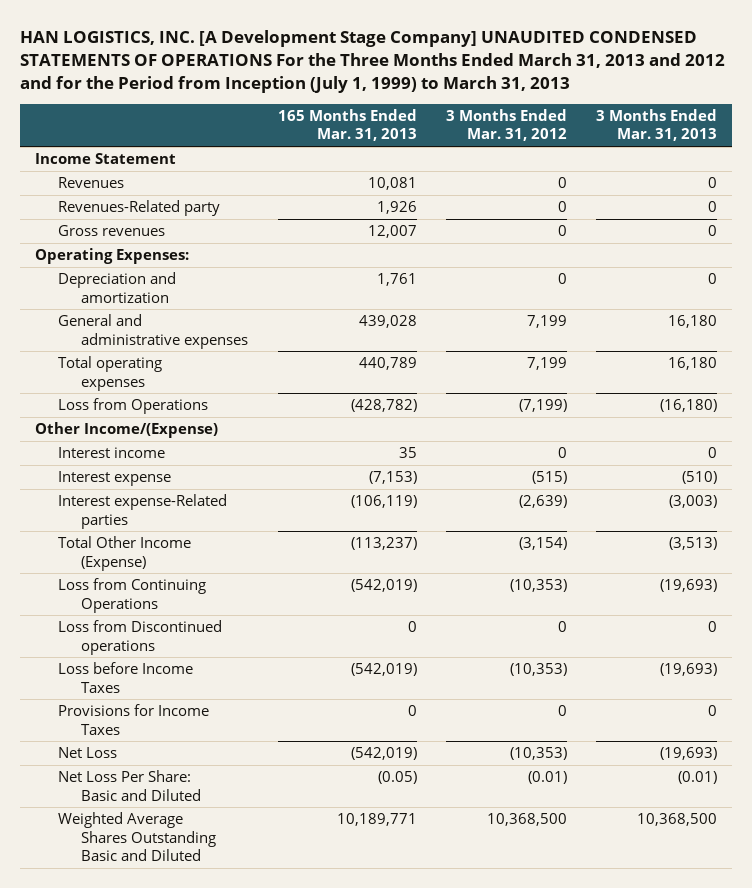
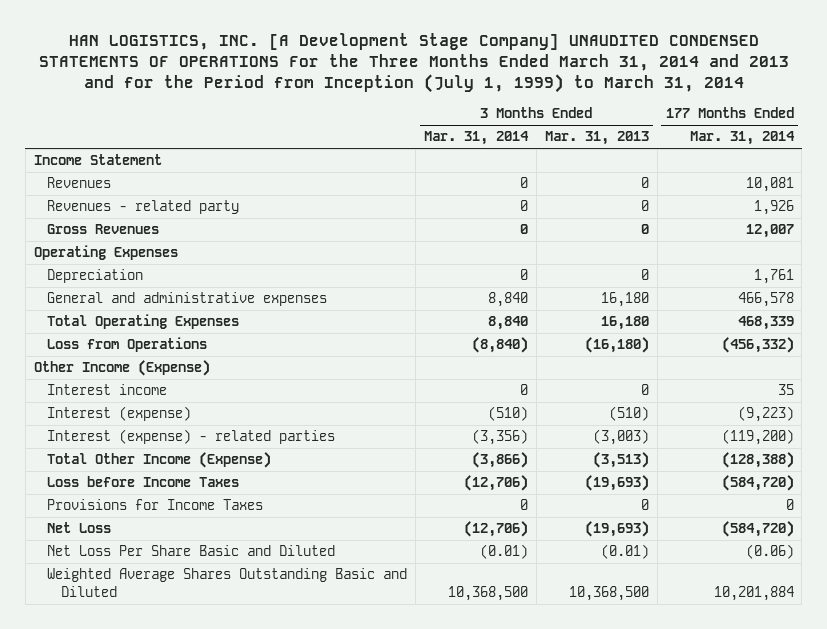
- HAN LOGISTICS, INC. [A Development Stage Company] UNAUDITED CONDENSED STATEMENTS OF OPERATIONS For the Three Months Ended March 31, 2013 and 2012 and for the Period from Inception (July 1, 1999) to March 31, 2013
+ HAN LOGISTICS, INC. [A Development Stage Company] UNAUDITED CONDENSED STATEMENTS OF OPERATIONS For the Three Months Ended March 31, 2014 and 2013 and for the Period from Inception (July 1, 1999) to March 31, 2014
- | 165 Months Ended Mar. 31, 2013 | 3 Months Ended Mar. 31, 2012 | 3 Months Ended Mar. 31, 2013
+ | 3 Months Ended Mar. 31, 2014 | 3 Months Ended Mar. 31, 2013 | 177 Months Ended Mar. 31, 2014
- Revenues-Related party | 1,926 | 0 | 0
- Gross revenues | 12,007 | 0 | 0
- Operating Expenses:
- Depreciation and amortization | 1,761 | 0 | 0
+ Revenues - related party | 0 | 0 | 1,926
+ Gross Revenues | 0 | 0 | 12,007
+ Operating Expenses
+ Depreciation | 0 | 0 | 1,761
- Total operating expenses | 440,789 | 7,199 | 16,180
+ Total Operating Expenses | 8,840 | 16,180 | 468,339
- Other Income/(Expense)
+ Other Income (Expense)
- Interest expense | (7,153) | (515) | (510)
- Interest expense-Related parties | (106,119) | (2,639) | (3,003)
+ Interest (expense) | (510) | (510) | (9,223)
+ Interest (expense) - related parties | (3,356) | (3,003) | (119,200)
- Loss from Continuing Operations | (542,019) | (10,353) | (19,693)
- Loss from Discontinued operations | 0 | 0 | 0
- Net Loss Per Share: Basic and Diluted | (0.05) | (0.01) | (0.01)
+ Net Loss Per Share Basic and Diluted | (0.01) | (0.01) | (0.06)

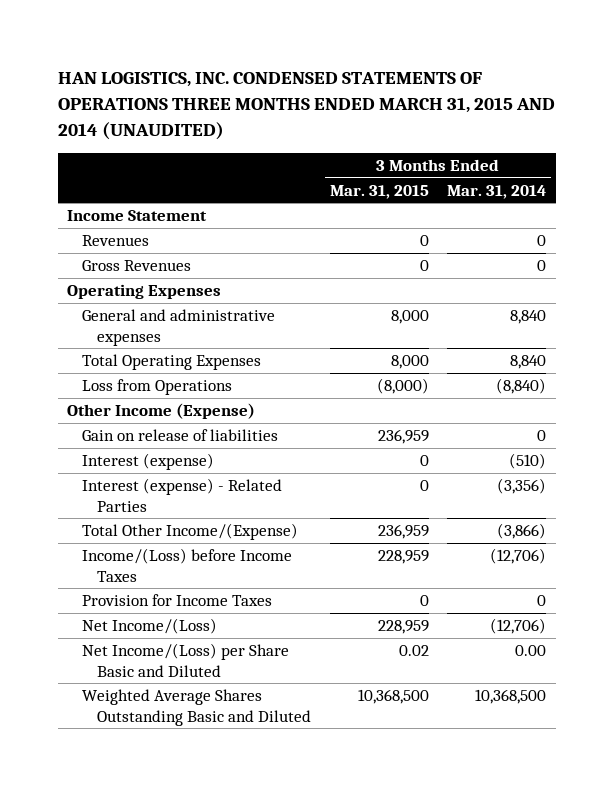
- HAN LOGISTICS, INC. [A Development Stage Company] UNAUDITED CONDENSED STATEMENTS OF OPERATIONS For the Three Months Ended March 31, 2014 and 2013 and for the Period from Inception (July 1, 1999) to March 31, 2014
+ HAN LOGISTICS, INC. CONDENSED STATEMENTS OF OPERATIONS THREE MONTHS ENDED MARCH 31, 2015 AND 2014 (UNAUDITED)
- | 3 Months Ended Mar. 31, 2014 | 3 Months Ended Mar. 31, 2013 | 177 Months Ended Mar. 31, 2014
+ | 3 Months Ended Mar. 31, 2015 | 3 Months Ended Mar. 31, 2014
- Revenues - related party | 0 | 0 | 1,926
- Depreciation | 0 | 0 | 1,761
- Interest income | 0 | 0 | 35
+ Gain on release of liabilities | 236,959 | 0
- Interest (expense) - related parties | (3,356) | (3,003) | (119,200)
- Total Other Income (Expense) | (3,866) | (3,513) | (128,388)
- Loss before Income Taxes | (12,706) | (19,693) | (584,720)
- Provisions for Income Taxes | 0 | 0 | 0
- Net Loss | (12,706) | (19,693) | (584,720)
- Net Loss Per Share Basic and Diluted | (0.01) | (0.01) | (0.06)
+ Interest (expense) - Related Parties | 0 | (3,356)
+ Total Other Income/(Expense) | 236,959 | (3,866)
+ Income/(Loss) before Income Taxes | 228,959 | (12,706)
+ Provision for Income Taxes | 0 | 0
+ Net Income/(Loss) | 228,959 | (12,706)
+ Net Income/(Loss) per Share Basic and Diluted | 0.02 | 0.00

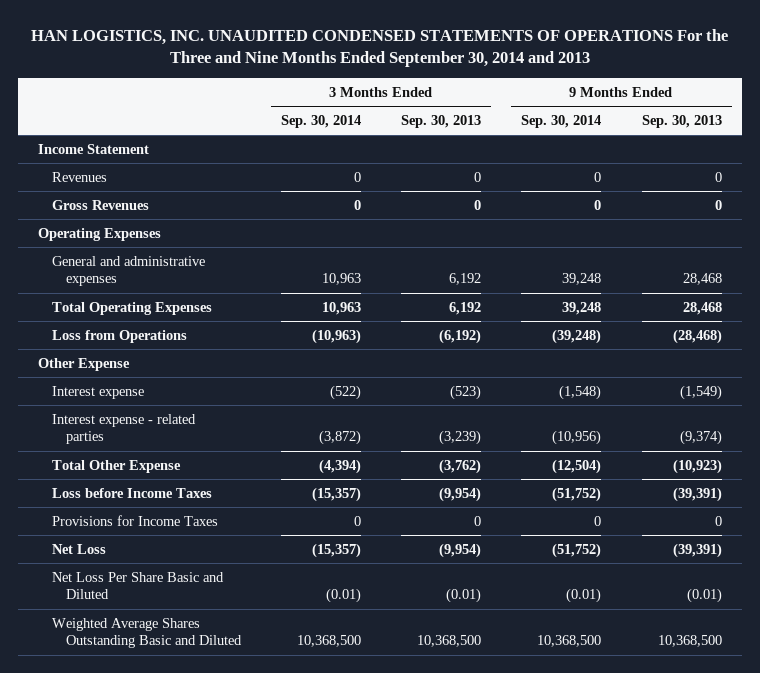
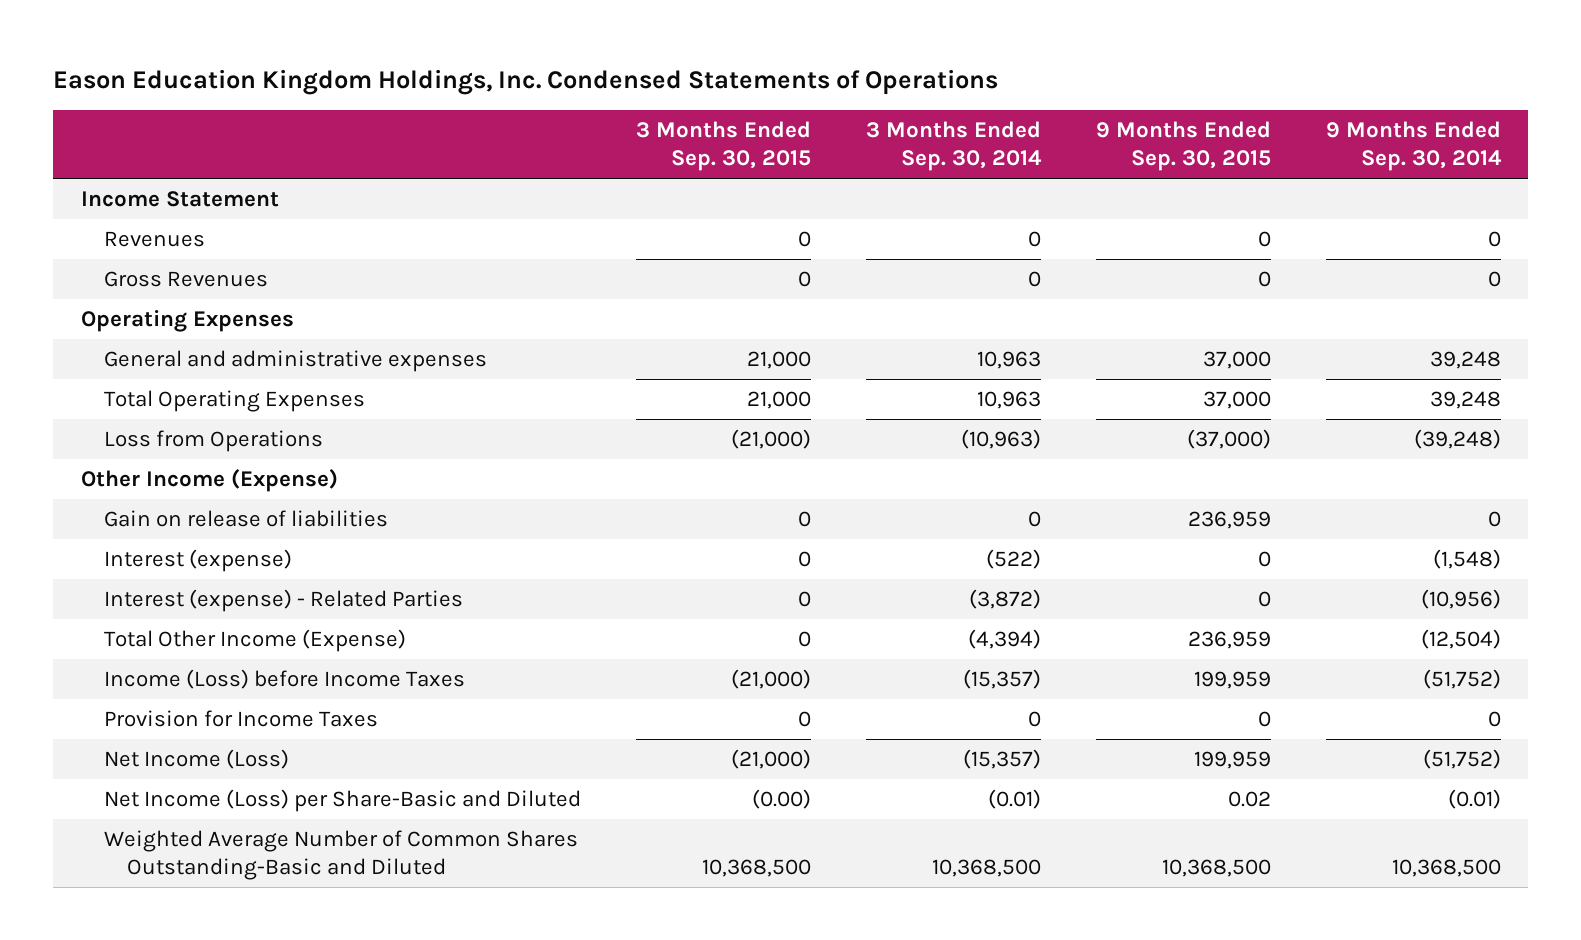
- HAN LOGISTICS, INC. UNAUDITED CONDENSED STATEMENTS OF OPERATIONS For the Three and Nine Months Ended September 30, 2014 and 2013
+ Eason Education Kingdom Holdings, Inc. Condensed Statements of Operations
- | 3 Months Ended Sep. 30, 2014 | 3 Months Ended Sep. 30, 2013 | 9 Months Ended Sep. 30, 2014 | 9 Months Ended Sep. 30, 2013
+ | 3 Months Ended Sep. 30, 2015 | 3 Months Ended Sep. 30, 2014 | 9 Months Ended Sep. 30, 2015 | 9 Months Ended Sep. 30, 2014
- Other Expense
- Interest expense | (522) | (523) | (1,548) | (1,549)
- Interest expense - related parties | (3,872) | (3,239) | (10,956) | (9,374)
- Total Other Expense | (4,394) | (3,762) | (12,504) | (10,923)
- Loss before Income Taxes | (15,357) | (9,954) | (51,752) | (39,391)
- Provisions for Income Taxes | 0 | 0 | 0 | 0
- Net Loss | (15,357) | (9,954) | (51,752) | (39,391)
- Net Loss Per Share Basic and Diluted | (0.01) | (0.01) | (0.01) | (0.01)
- Weighted Average Shares Outstanding Basic and Diluted | 10,368,500 | 10,368,500 | 10,368,500 | 10,368,500
+ Other Income (Expense)
+ Gain on release of liabilities | 0 | 0 | 236,959 | 0
+ Interest (expense) | 0 | (522) | 0 | (1,548)
+ Interest (expense) - Related Parties | 0 | (3,872) | 0 | (10,956)
+ Total Other Income (Expense) | 0 | (4,394) | 236,959 | (12,504)
+ Income (Loss) before Income Taxes | (21,000) | (15,357) | 199,959 | (51,752)
+ Provision for Income Taxes | 0 | 0 | 0 | 0
+ Net Income (Loss) | (21,000) | (15,357) | 199,959 | (51,752)
+ Net Income (Loss) per Share-Basic and Diluted | (0.00) | (0.01) | 0.02 | (0.01)
+ Weighted Average Number of Common Shares Outstanding-Basic and Diluted | 10,368,500 | 10,368,500 | 10,368,500 | 10,368,500

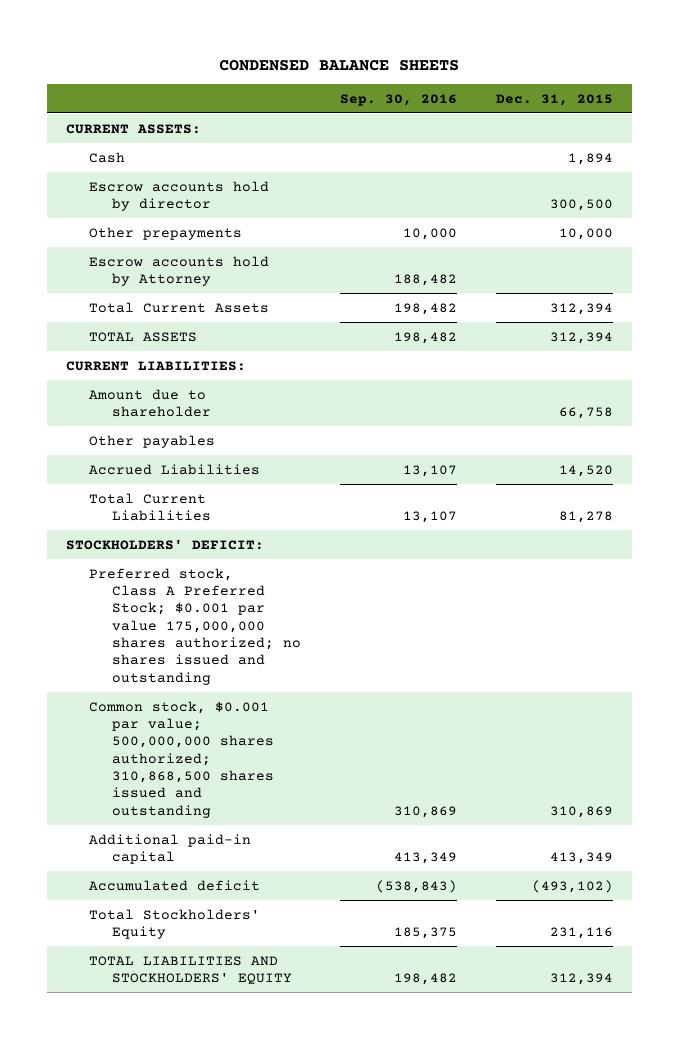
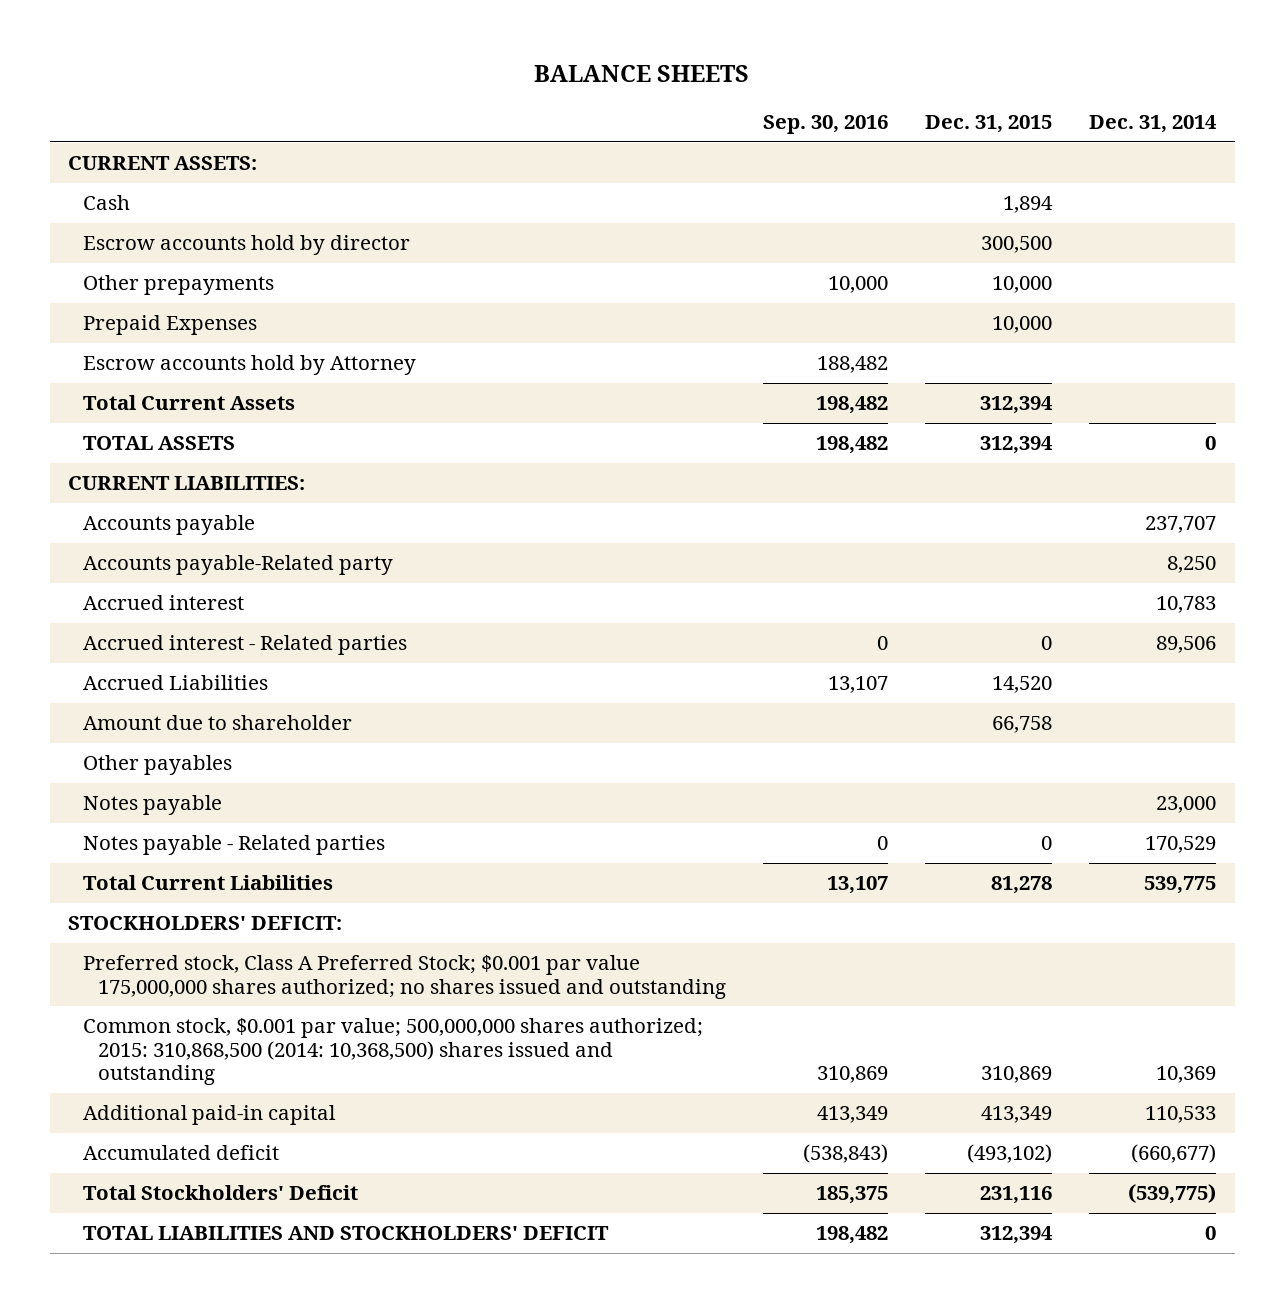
- CONDENSED BALANCE SHEETS
+ BALANCE SHEETS
- | Sep. 30, 2016 | Dec. 31, 2015
+ | Sep. 30, 2016 | Dec. 31, 2015 | Dec. 31, 2014
+ Prepaid Expenses | | 10,000 |
+ Accounts payable | | | 237,707
+ Accounts payable-Related party | | | 8,250
+ Accrued interest | | | 10,783
+ Accrued interest - Related parties | 0 | 0 | 89,506
moved up: Accrued Liabilities | 13,107 | 14,520 |
+ Notes payable | | | 23,000
+ Notes payable - Related parties | 0 | 0 | 170,529
- Common stock, $0.001 par value; 500,000,000 shares authorized; 310,868,500 shares issued and outstanding | 310,869 | 310,869
+ Common stock, $0.001 par value; 500,000,000 shares authorized; 2015: 310,868,500 (2014: 10,368,500) shares issued and outstanding | 310,869 | 310,869 | 10,369
- Total Stockholders' Equity | 185,375 | 231,116
- TOTAL LIABILITIES AND STOCKHOLDERS' EQUITY | 198,482 | 312,394
+ Total Stockholders' Deficit | 185,375 | 231,116 | (539,775)
+ TOTAL LIABILITIES AND STOCKHOLDERS' DEFICIT | 198,482 | 312,394 | 0

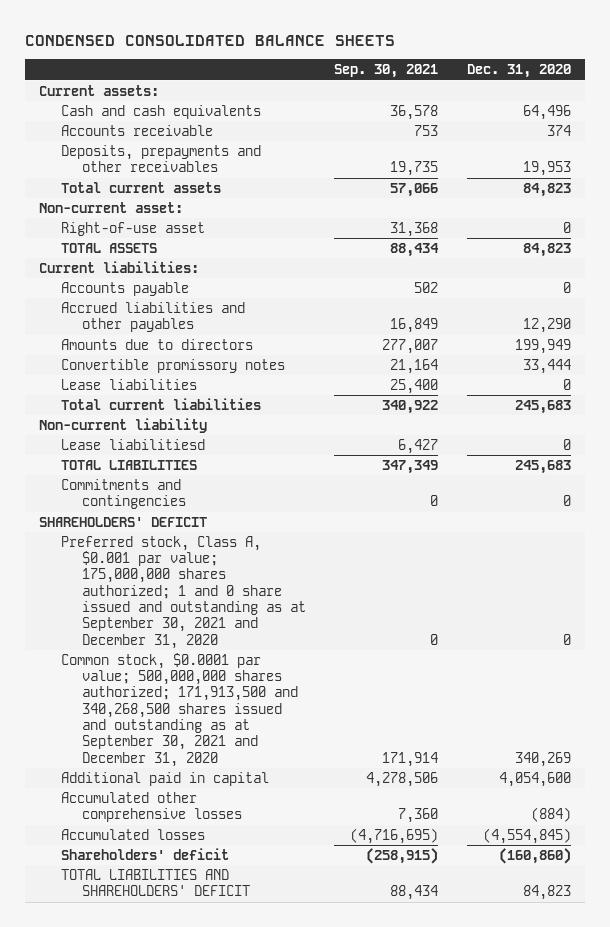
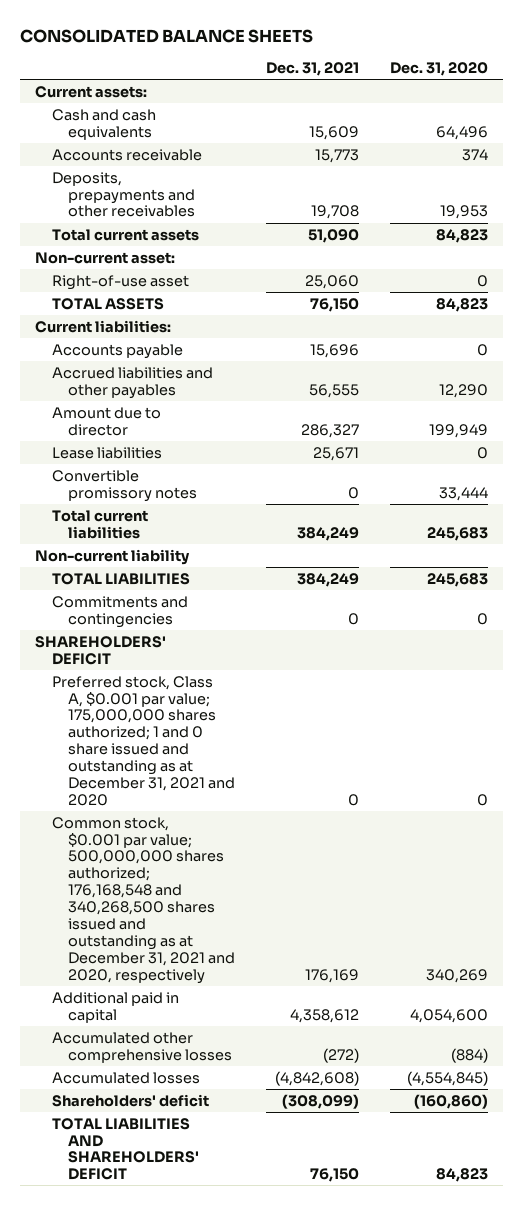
- CONDENSED CONSOLIDATED BALANCE SHEETS
+ CONSOLIDATED BALANCE SHEETS
- | Sep. 30, 2021 | Dec. 31, 2020
+ | Dec. 31, 2021 | Dec. 31, 2020
- Amounts due to directors | 277,007 | 199,949
+ Amount due to director | 286,327 | 199,949
moved down: Convertible promissory notes | 0 | 33,444
- Lease liabilitiesd | 6,427 | 0
- Preferred stock, Class A, $0.001 par value; 175,000,000 shares authorized; 1 and 0 share issued and outstanding as at September 30, 2021 and December 31, 2020 | 0 | 0
- Common stock, $0.0001 par value; 500,000,000 shares authorized; 171,913,500 and 340,268,500 shares issued and outstanding as at September 30, 2021 and December 31, 2020 | 171,914 | 340,269
+ Preferred stock, Class A, $0.001 par value; 175,000,000 shares authorized; 1 and 0 share issued and outstanding as at December 31, 2021 and 2020 | 0 | 0
+ Common stock, $0.001 par value; 500,000,000 shares authorized; 176,168,548 and 340,268,500 shares issued and outstanding as at December 31, 2021 and 2020, respectively | 176,169 | 340,269

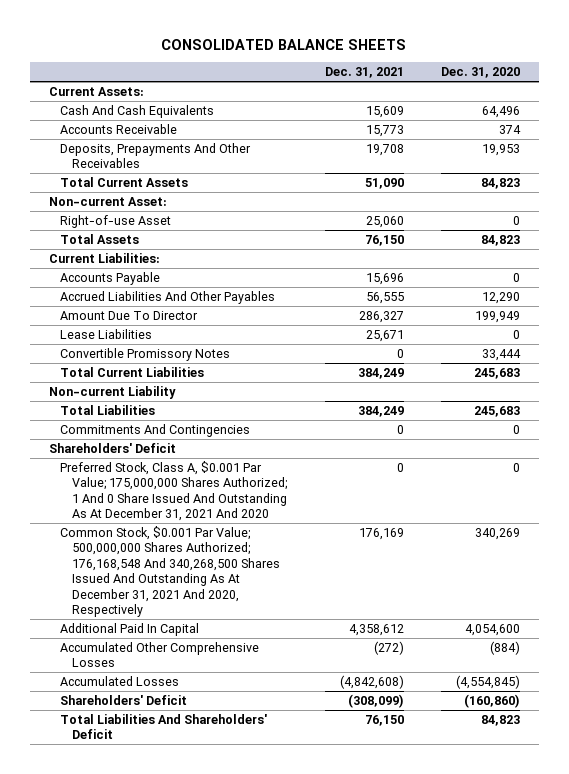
- Current assets:
- Cash and cash equivalents | 15,609 | 64,496
- Accounts receivable | 15,773 | 374
- Deposits, prepayments and other receivables | 19,708 | 19,953
- Total current assets | 51,090 | 84,823
- Non-current asset:
- Right-of-use asset | 25,060 | 0
- TOTAL ASSETS | 76,150 | 84,823
- Current liabilities:
- Accounts payable | 15,696 | 0
- Accrued liabilities and other payables | 56,555 | 12,290
- Amount due to director | 286,327 | 199,949
- Lease liabilities | 25,671 | 0
- Convertible promissory notes | 0 | 33,444
- Total current liabilities | 384,249 | 245,683
- Non-current liability
- TOTAL LIABILITIES | 384,249 | 245,683
- Commitments and contingencies | 0 | 0
- SHAREHOLDERS' DEFICIT
- Preferred stock, Class A, $0.001 par value; 175,000,000 shares authorized; 1 and 0 share issued and outstanding as at December 31, 2021 and 2020 | 0 | 0
- Common stock, $0.001 par value; 500,000,000 shares authorized; 176,168,548 and 340,268,500 shares issued and outstanding as at December 31, 2021 and 2020, respectively | 176,169 | 340,269
- Additional paid in capital | 4,358,612 | 4,054,600
- Accumulated other comprehensive losses | (272) | (884)
- Accumulated losses | (4,842,608) | (4,554,845)
- Shareholders' deficit | (308,099) | (160,860)
- TOTAL LIABILITIES AND SHAREHOLDERS' DEFICIT | 76,150 | 84,823
+ Current Assets:
+ Cash And Cash Equivalents | 15,609 | 64,496
+ Accounts Receivable | 15,773 | 374
+ Deposits, Prepayments And Other Receivables | 19,708 | 19,953
+ Total Current Assets | 51,090 | 84,823
+ Non-current Asset:
+ Right-of-use Asset | 25,060 | 0
+ Total Assets | 76,150 | 84,823
+ Current Liabilities:
+ Accounts Payable | 15,696 | 0
+ Accrued Liabilities And Other Payables | 56,555 | 12,290
+ Amount Due To Director | 286,327 | 199,949
+ Lease Liabilities | 25,671 | 0
+ Convertible Promissory Notes | 0 | 33,444
+ Total Current Liabilities | 384,249 | 245,683
+ Non-current Liability
+ Total Liabilities | 384,249 | 245,683
+ Commitments And Contingencies | 0 | 0
+ Shareholders' Deficit
+ Preferred Stock, Class A, $0.001 Par Value; 175,000,000 Shares Authorized; 1 And 0 Share Issued And Outstanding As At December 31, 2021 And 2020 | 0 | 0
+ Common Stock, $0.001 Par Value; 500,000,000 Shares Authorized; 176,168,548 And 340,268,500 Shares Issued And Outstanding As At December 31, 2021 And 2020, Respectively | 176,169 | 340,269
+ Additional Paid In Capital | 4,358,612 | 4,054,600
+ Accumulated Other Comprehensive Losses | (272) | (884)
+ Accumulated Losses | (4,842,608) | (4,554,845)
+ Shareholders' Deficit | (308,099) | (160,860)
+ Total Liabilities And Shareholders' Deficit | 76,150 | 84,823

